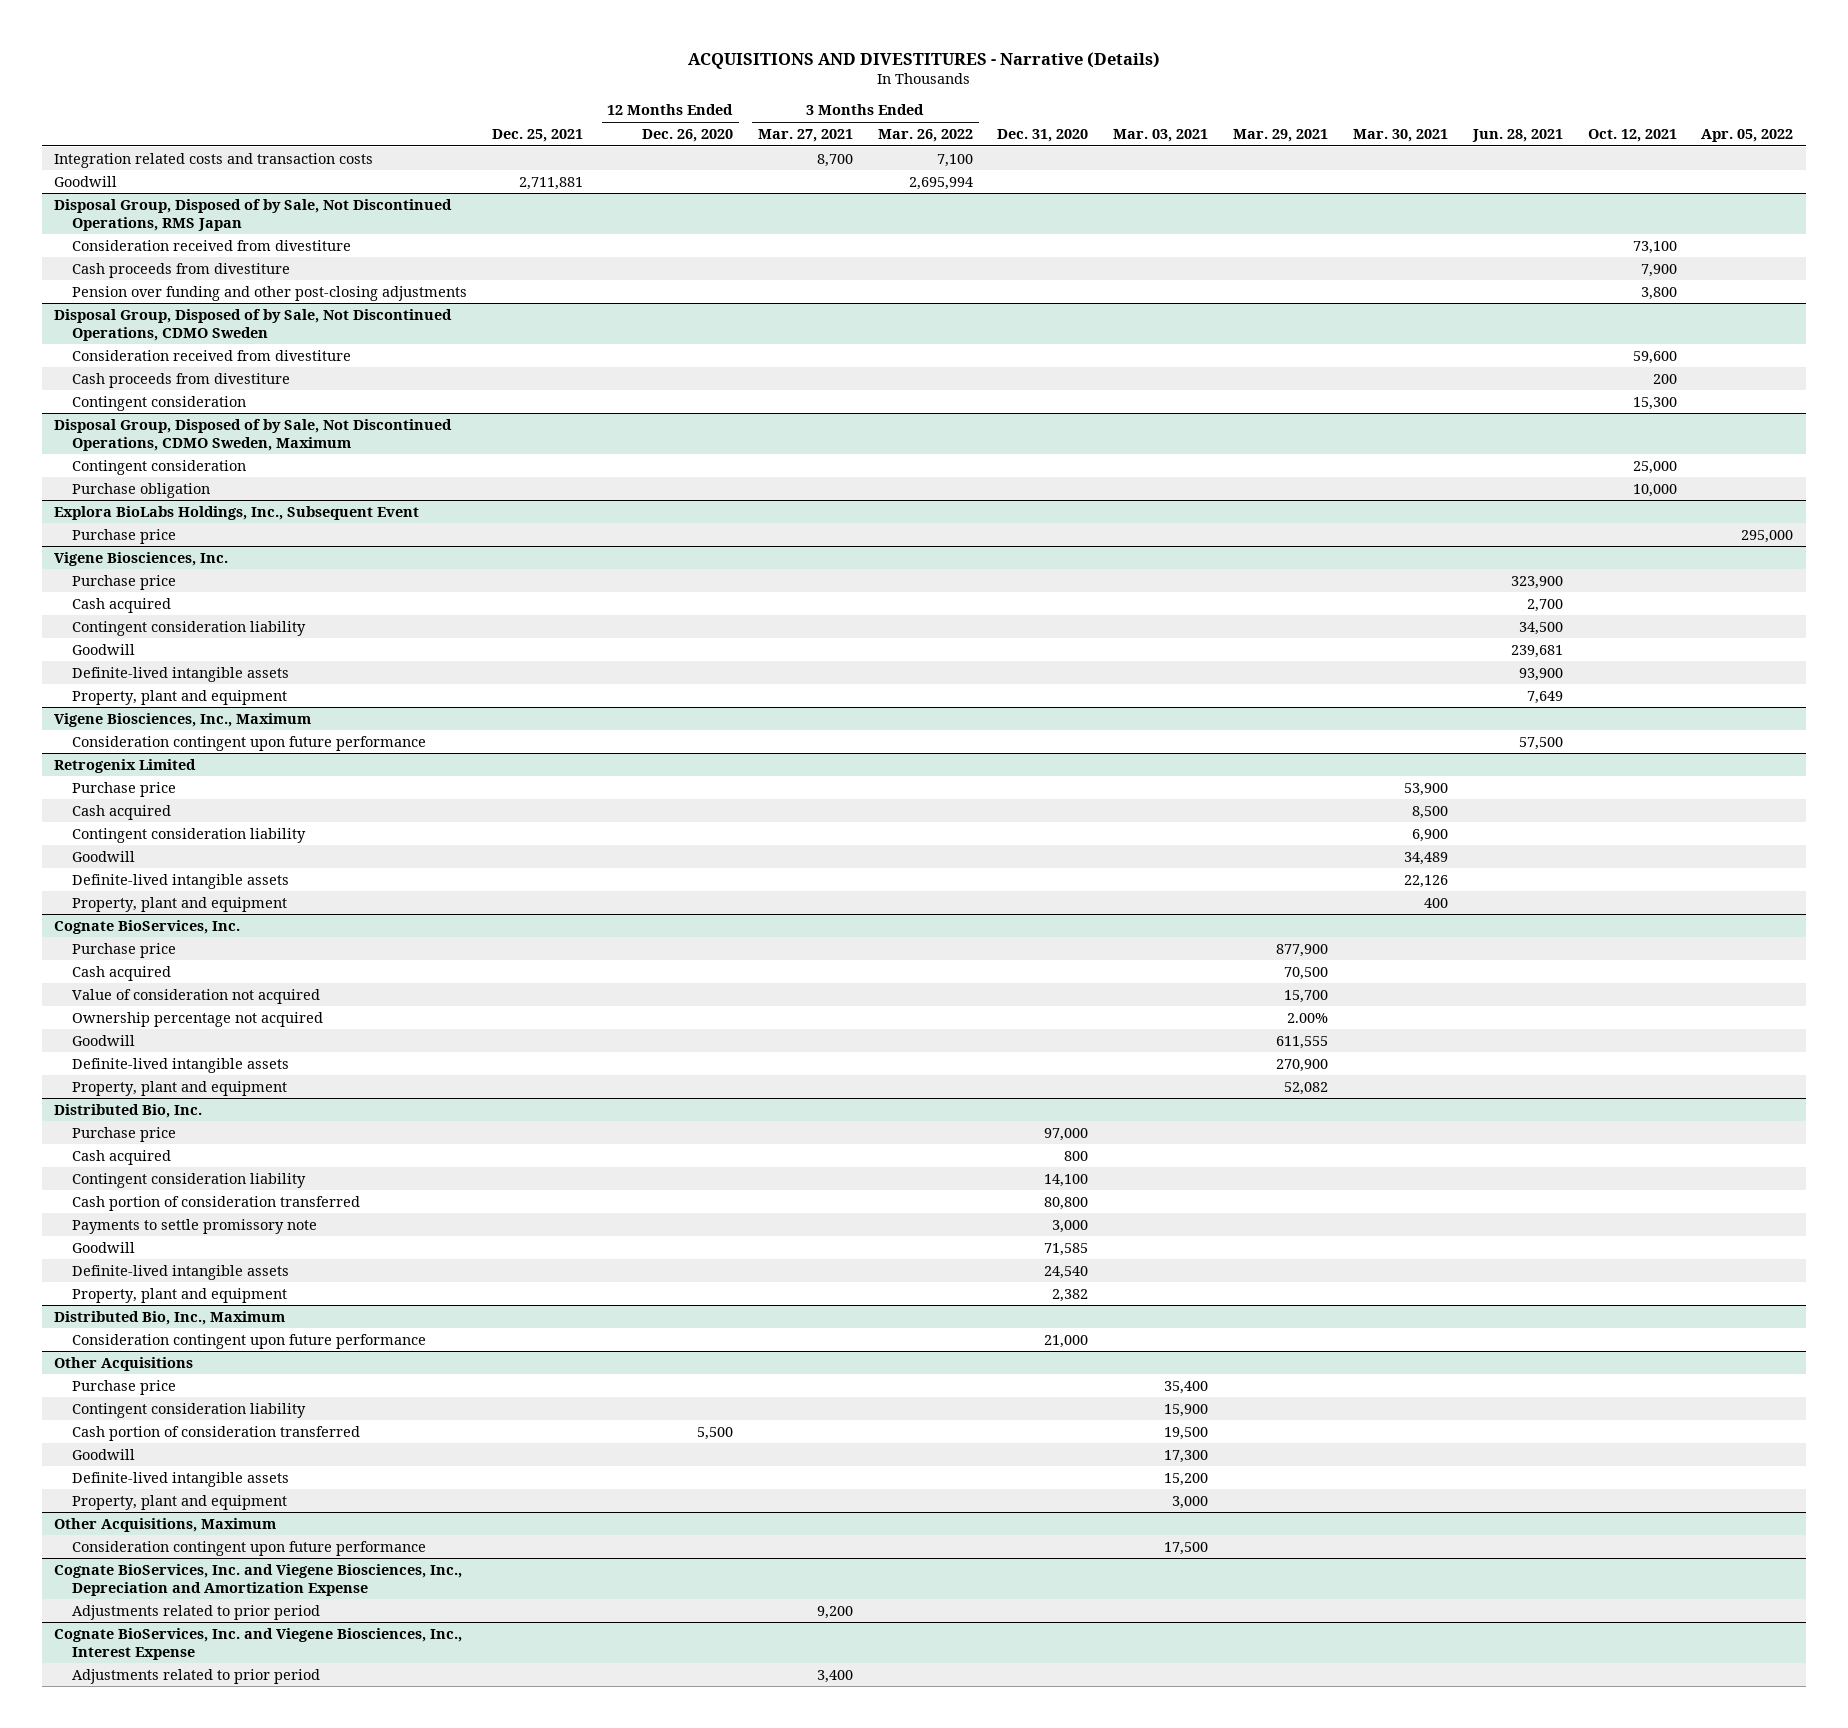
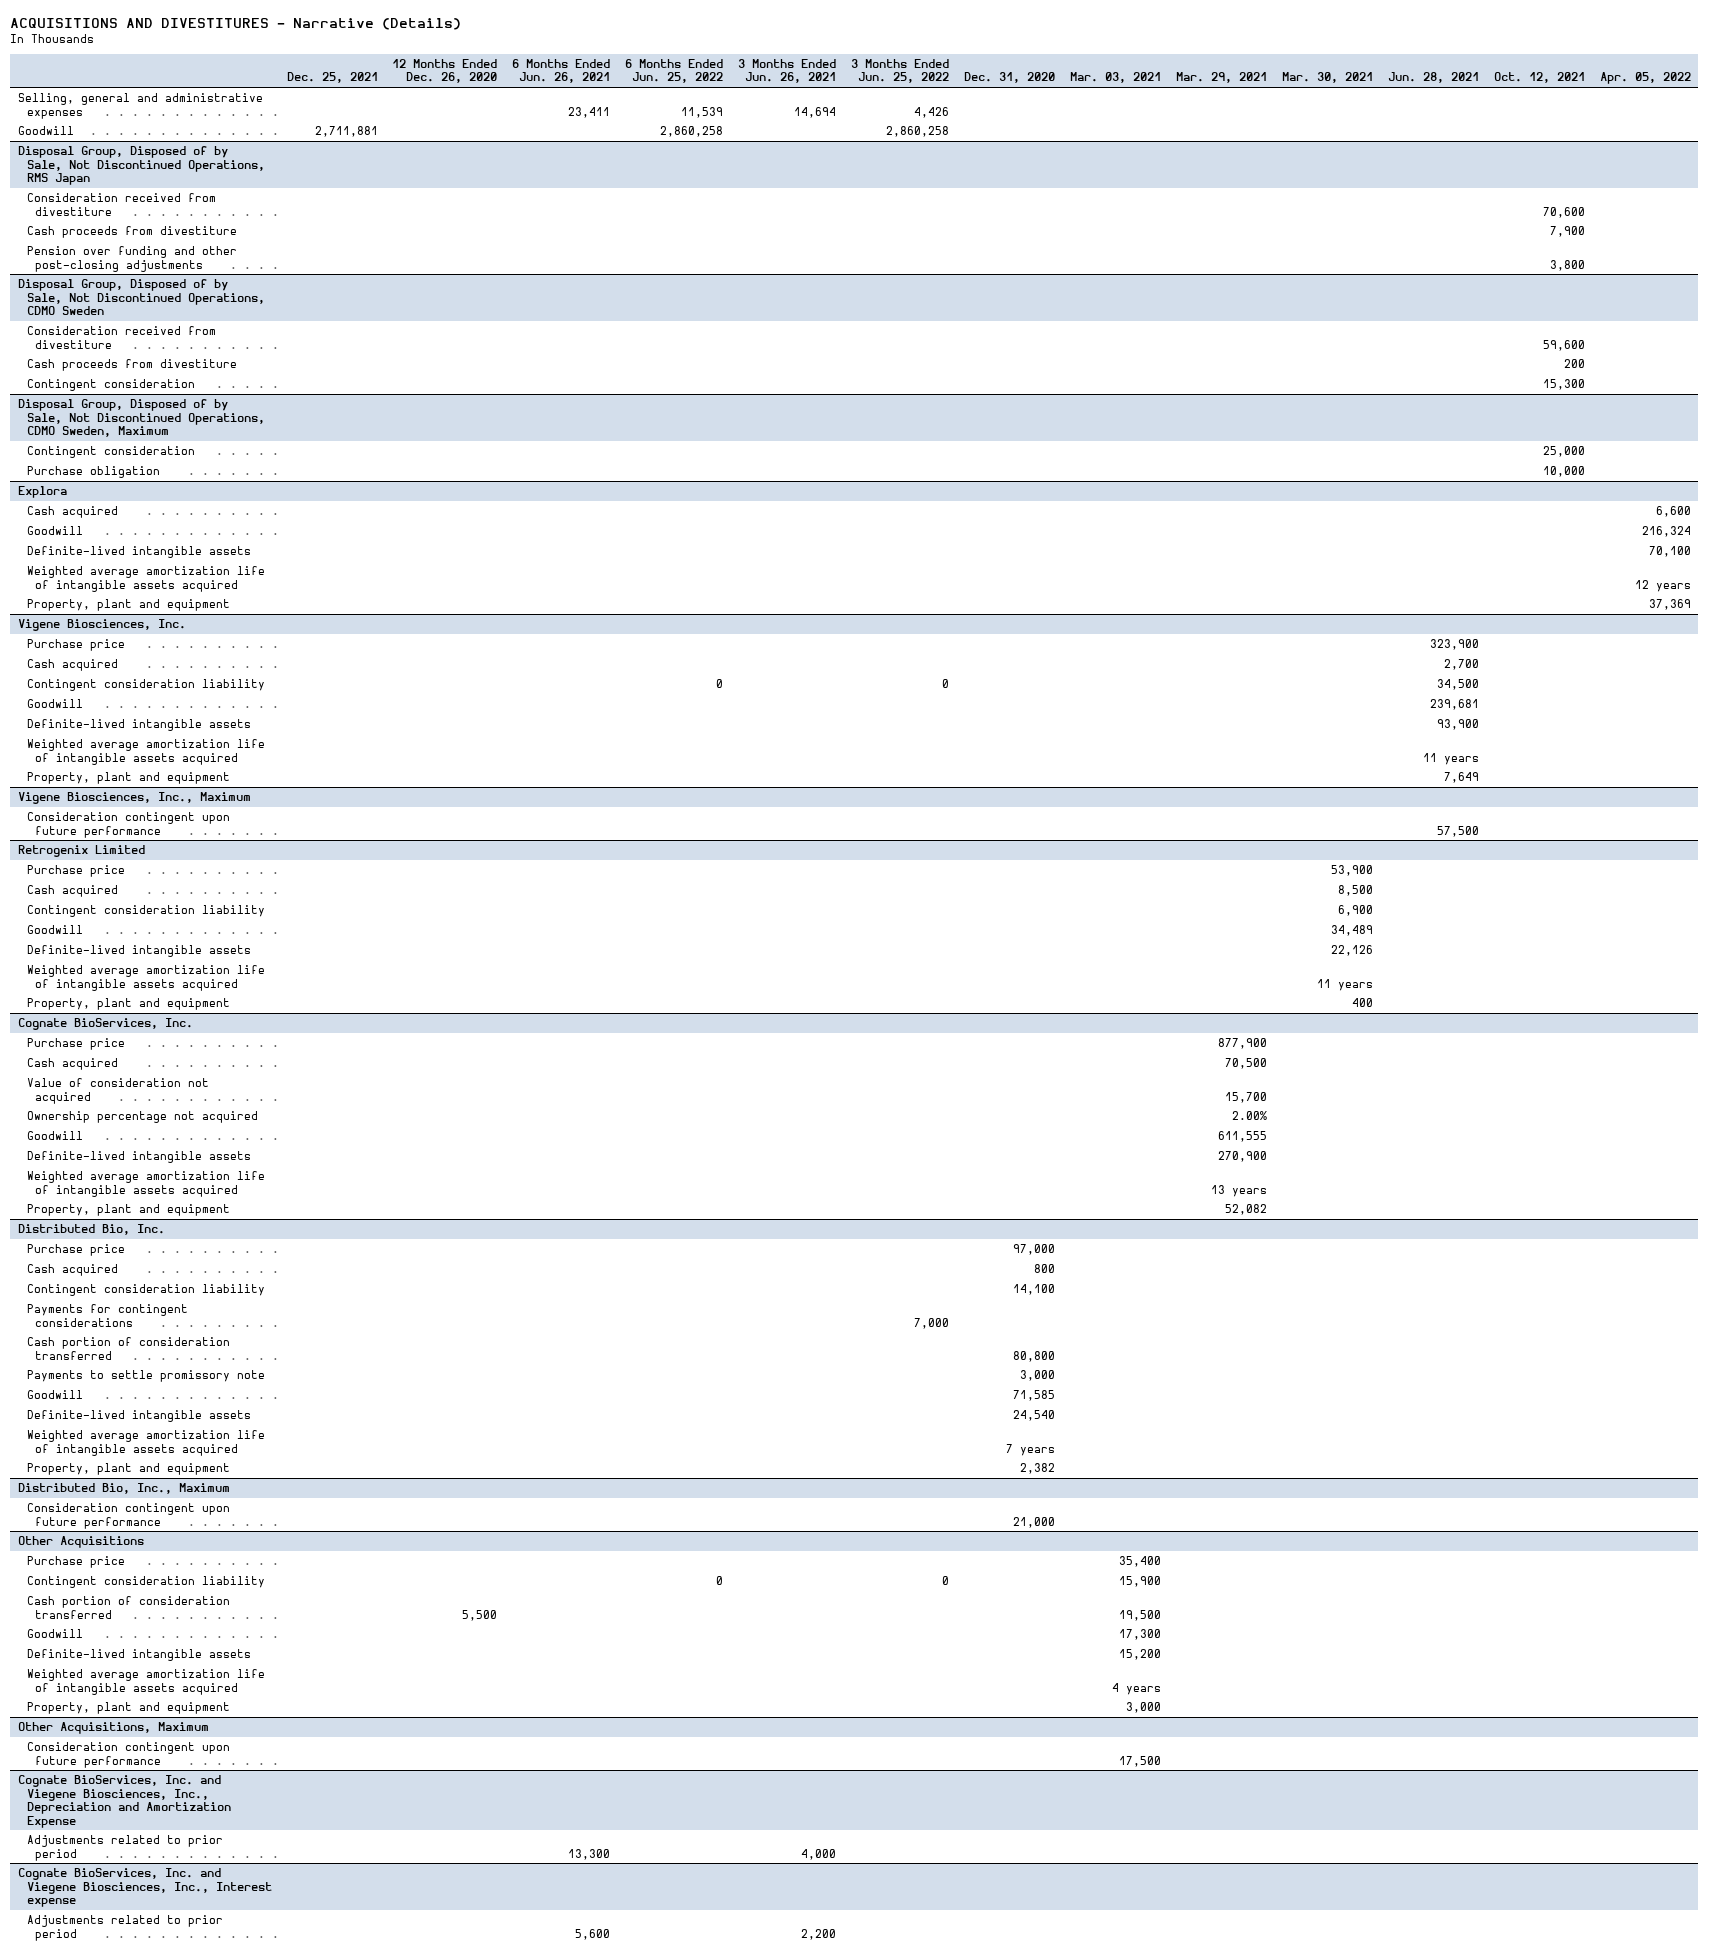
- | Dec. 25, 2021 | 12 Months Ended Dec. 26, 2020 | 3 Months Ended Mar. 27, 2021 | 3 Months Ended Mar. 26, 2022 | Dec. 31, 2020 | Mar. 03, 2021 | Mar. 29, 2021 | Mar. 30, 2021 | Jun. 28, 2021 | Oct. 12, 2021 | Apr. 05, 2022
+ | Dec. 25, 2021 | 12 Months Ended Dec. 26, 2020 | 6 Months Ended Jun. 26, 2021 | 6 Months Ended Jun. 25, 2022 | 3 Months Ended Jun. 26, 2021 | 3 Months Ended Jun. 25, 2022 | Dec. 31, 2020 | Mar. 03, 2021 | Mar. 29, 2021 | Mar. 30, 2021 | Jun. 28, 2021 | Oct. 12, 2021 | Apr. 05, 2022
- Integration related costs and transaction costs | | | 8,700 | 7,100 | | | | | | |
+ Selling, general and administrative expenses | | | 23,411 | 11,539 | 14,694 | 4,426 | | | | | | |
@ Disposal Group, Disposed of by Sale, Not Discontinued Operations, RMS Japan
- Consideration received from divestiture | | | | | | | | | | 73,100 |
+ Consideration received from divestiture | | | | | | | | | | | | 70,600 |
- Explora BioLabs Holdings, Inc., Subsequent Event
- Purchase price | | | | | | | | | | | 295,000
+ Explora
+ Cash acquired | | | | | | | | | | | | | 6,600
+ Goodwill | | | | | | | | | | | | | 216,324
+ Definite-lived intangible assets | | | | | | | | | | | | | 70,100
+ Weighted average amortization life of intangible assets acquired | | | | | | | | | | | | | 12 years
+ Property, plant and equipment | | | | | | | | | | | | | 37,369
@ Vigene Biosciences, Inc.
+ Weighted average amortization life of intangible assets acquired | | | | | | | | | | | 11 years | |
@ Retrogenix Limited
+ Weighted average amortization life of intangible assets acquired | | | | | | | | | | 11 years | | |
@ Cognate BioServices, Inc.
+ Weighted average amortization life of intangible assets acquired | | | | | | | | | 13 years | | | |
@ Distributed Bio, Inc.
+ Payments for contingent considerations | | | | | | 7,000 | | | | | | |
+ Weighted average amortization life of intangible assets acquired | | | | | | | 7 years | | | | | |
@ Other Acquisitions
+ Weighted average amortization life of intangible assets acquired | | | | | | | | 4 years | | | | |
- Cognate BioServices, Inc. and Viegene Biosciences, Inc., Interest Expense
+ Cognate BioServices, Inc. and Viegene Biosciences, Inc., Interest expense

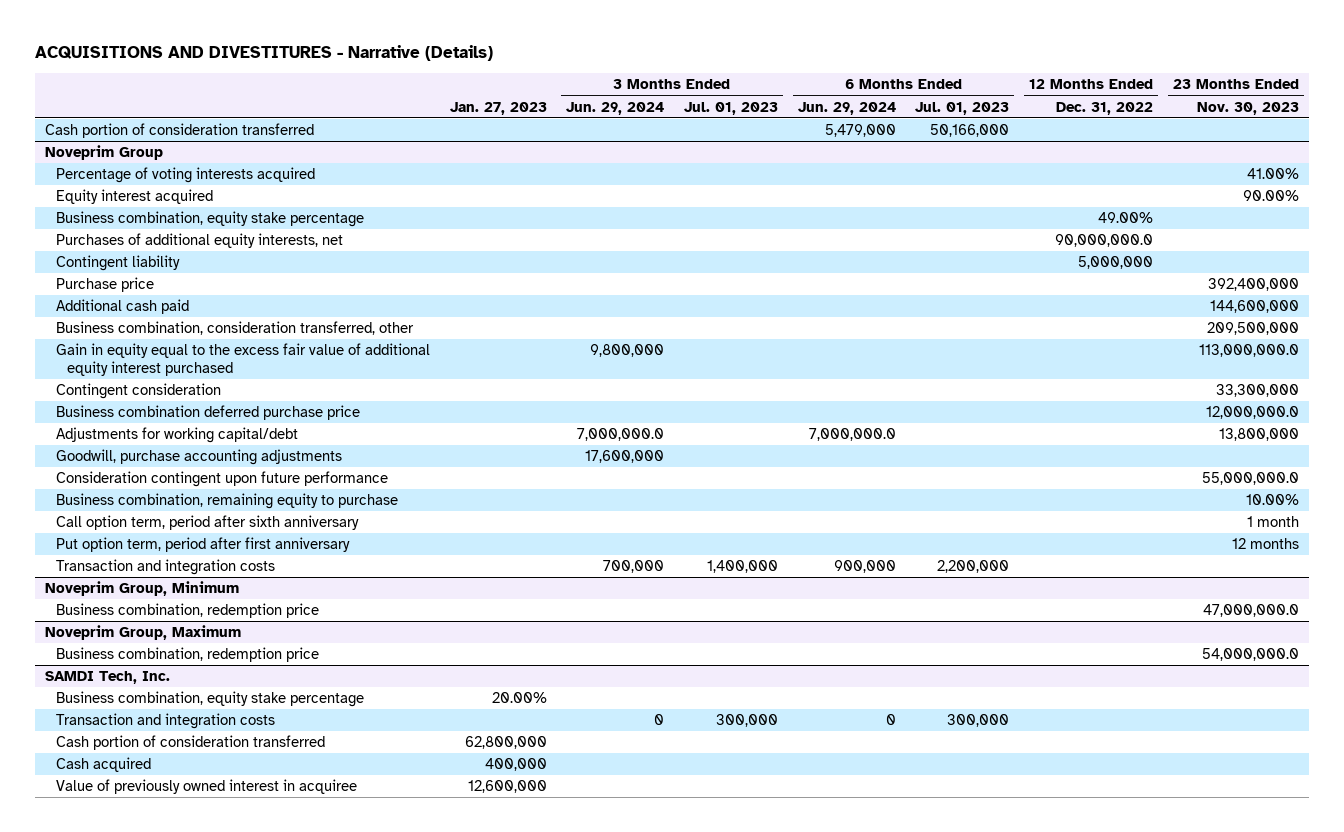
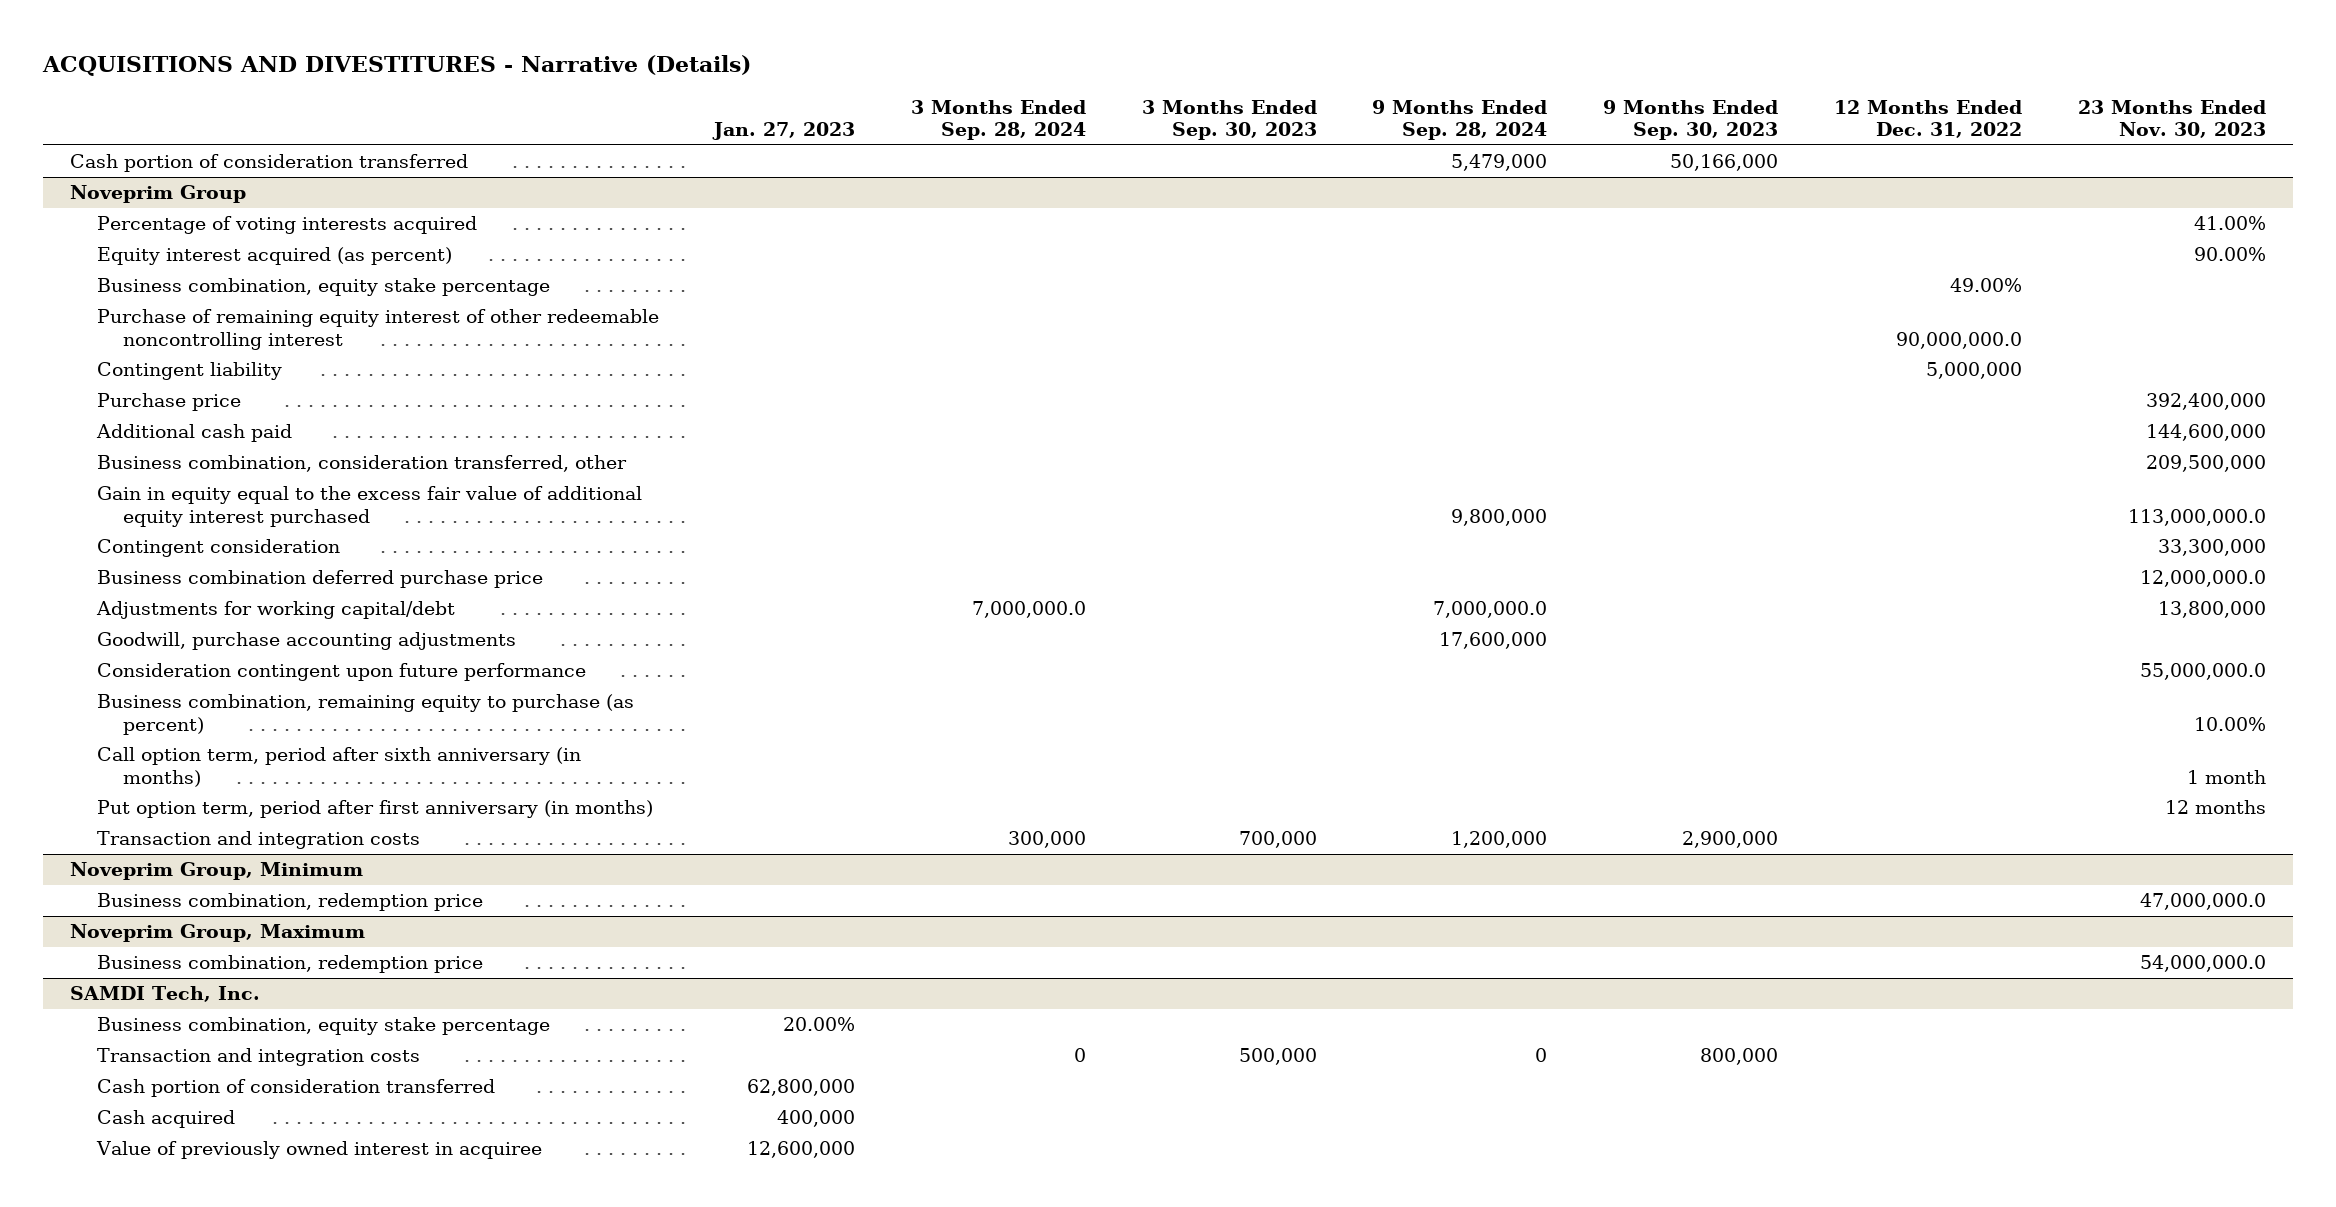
- | Jan. 27, 2023 | 3 Months Ended Jun. 29, 2024 | 3 Months Ended Jul. 01, 2023 | 6 Months Ended Jun. 29, 2024 | 6 Months Ended Jul. 01, 2023 | 12 Months Ended Dec. 31, 2022 | 23 Months Ended Nov. 30, 2023
+ | Jan. 27, 2023 | 3 Months Ended Sep. 28, 2024 | 3 Months Ended Sep. 30, 2023 | 9 Months Ended Sep. 28, 2024 | 9 Months Ended Sep. 30, 2023 | 12 Months Ended Dec. 31, 2022 | 23 Months Ended Nov. 30, 2023
@ Noveprim Group
- Equity interest acquired | | | | | | | 90.00%
+ Equity interest acquired (as percent) | | | | | | | 90.00%
- Purchases of additional equity interests, net | | | | | | 90,000,000.0 |
+ Purchase of remaining equity interest of other redeemable noncontrolling interest | | | | | | 90,000,000.0 |
- Business combination, remaining equity to purchase | | | | | | | 10.00%
- Call option term, period after sixth anniversary | | | | | | | 1 month
- Put option term, period after first anniversary | | | | | | | 12 months
+ Business combination, remaining equity to purchase (as percent) | | | | | | | 10.00%
+ Call option term, period after sixth anniversary (in months) | | | | | | | 1 month
+ Put option term, period after first anniversary (in months) | | | | | | | 12 months

